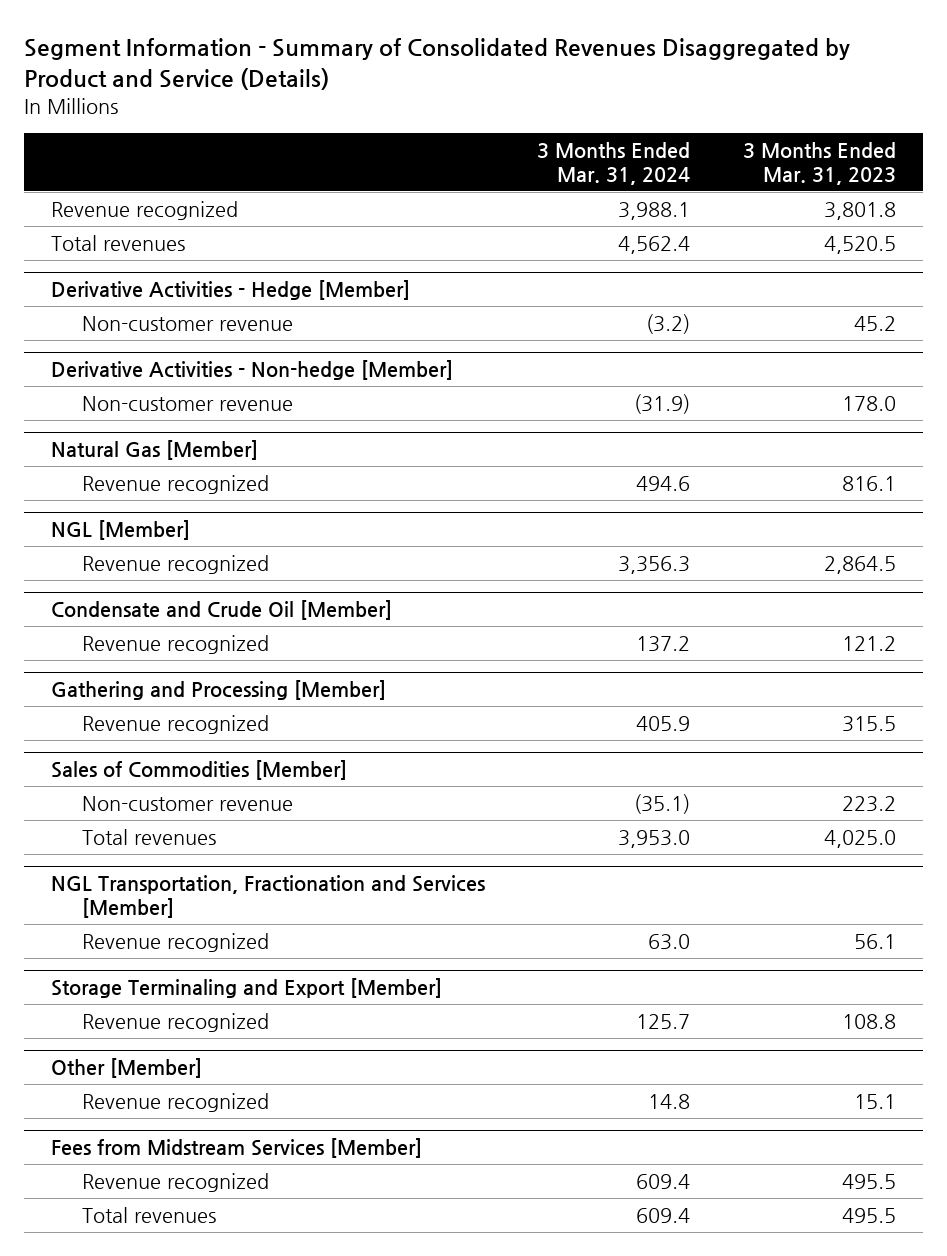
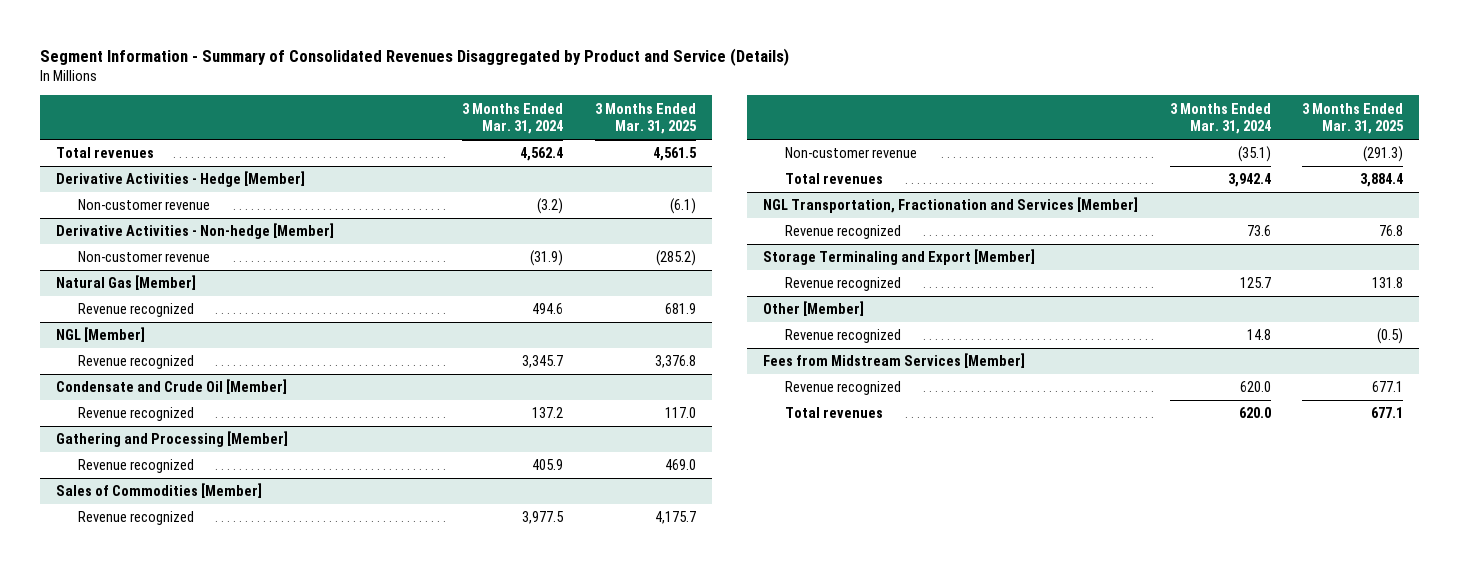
- | 3 Months Ended Mar. 31, 2024 | 3 Months Ended Mar. 31, 2023
+ | 3 Months Ended Mar. 31, 2024 | 3 Months Ended Mar. 31, 2025
- Revenue recognized | 3,988.1 | 3,801.8
@ NGL [Member]
- Revenue recognized | 3,356.3 | 2,864.5
+ Revenue recognized | 3,345.7 | 3,376.8
@ Sales of Commodities [Member]
+ Revenue recognized | 3,977.5 | 4,175.7
- Total revenues | 3,953.0 | 4,025.0
+ Total revenues | 3,942.4 | 3,884.4
@ NGL Transportation, Fractionation and Services [Member]
- Revenue recognized | 63.0 | 56.1
+ Revenue recognized | 73.6 | 76.8
@ Fees from Midstream Services [Member]
- Revenue recognized | 609.4 | 495.5
- Total revenues | 609.4 | 495.5
+ Revenue recognized | 620.0 | 677.1
+ Total revenues | 620.0 | 677.1

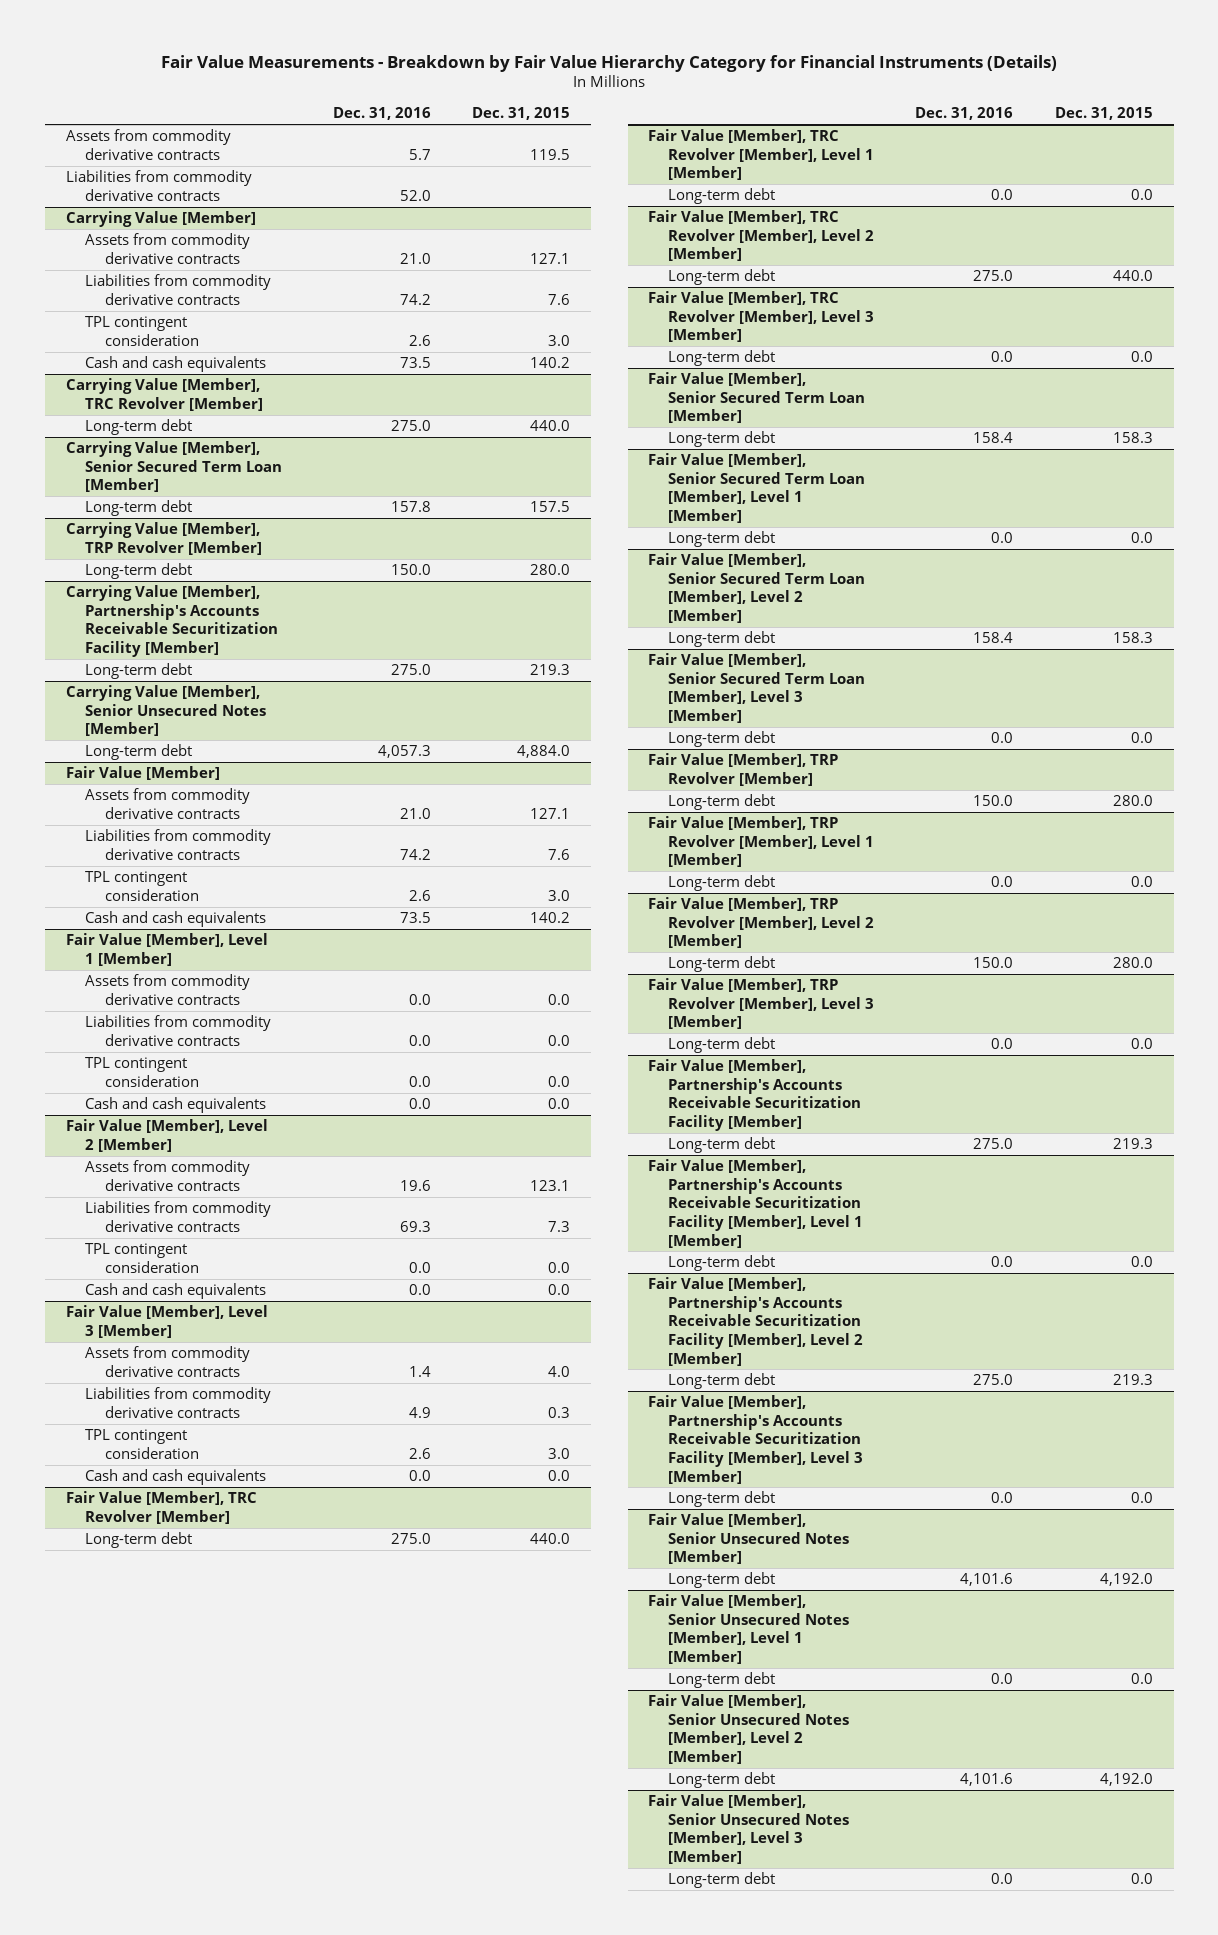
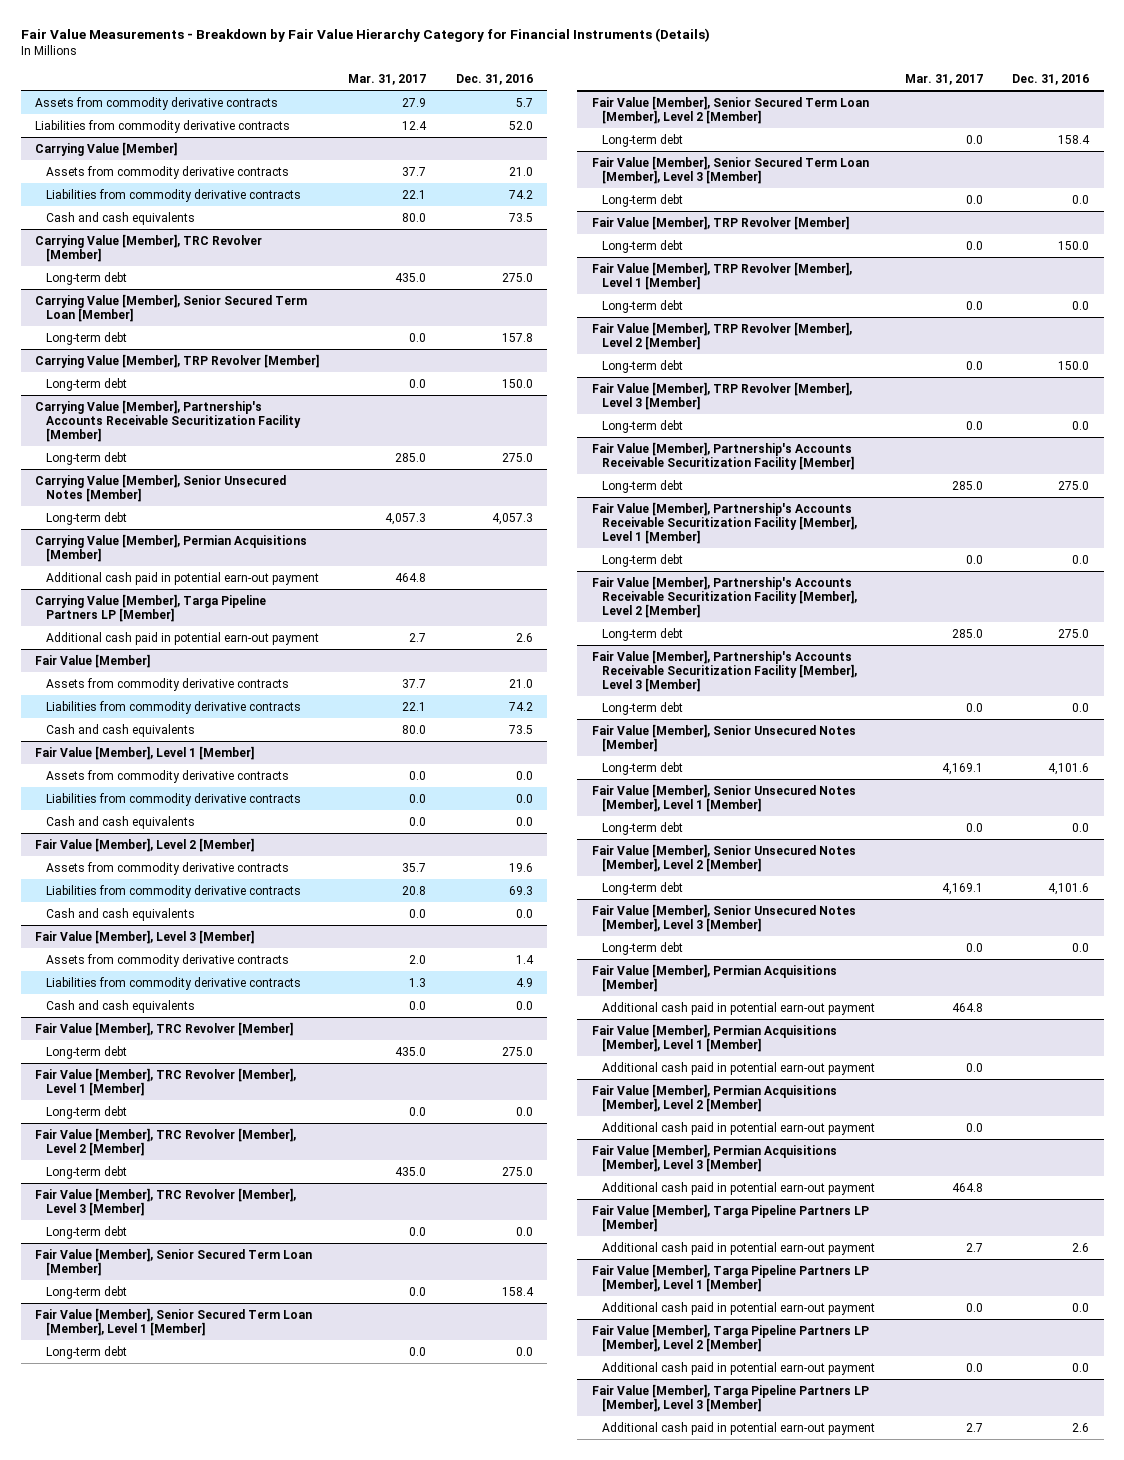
- | Dec. 31, 2016 | Dec. 31, 2015
+ | Mar. 31, 2017 | Dec. 31, 2016
@ Carrying Value [Member]
- TPL contingent consideration | 2.6 | 3.0
+ Carrying Value [Member], Permian Acquisitions [Member]
+ Additional cash paid in potential earn-out payment | 464.8 |
+ Carrying Value [Member], Targa Pipeline Partners LP [Member]
+ Additional cash paid in potential earn-out payment | 2.7 | 2.6
@ Fair Value [Member]
- TPL contingent consideration | 2.6 | 3.0
@ Fair Value [Member], Level 1 [Member]
- TPL contingent consideration | 0.0 | 0.0
@ Fair Value [Member], Level 2 [Member]
- TPL contingent consideration | 0.0 | 0.0
@ Fair Value [Member], Level 3 [Member]
- TPL contingent consideration | 2.6 | 3.0
+ Fair Value [Member], Permian Acquisitions [Member]
+ Additional cash paid in potential earn-out payment | 464.8 |
+ Fair Value [Member], Permian Acquisitions [Member], Level 1 [Member]
+ Additional cash paid in potential earn-out payment | 0.0 |
+ Fair Value [Member], Permian Acquisitions [Member], Level 2 [Member]
+ Additional cash paid in potential earn-out payment | 0.0 |
+ Fair Value [Member], Permian Acquisitions [Member], Level 3 [Member]
+ Additional cash paid in potential earn-out payment | 464.8 |
+ Fair Value [Member], Targa Pipeline Partners LP [Member]
+ Additional cash paid in potential earn-out payment | 2.7 | 2.6
+ Fair Value [Member], Targa Pipeline Partners LP [Member], Level 1 [Member]
+ Additional cash paid in potential earn-out payment | 0.0 | 0.0
+ Fair Value [Member], Targa Pipeline Partners LP [Member], Level 2 [Member]
+ Additional cash paid in potential earn-out payment | 0.0 | 0.0
+ Fair Value [Member], Targa Pipeline Partners LP [Member], Level 3 [Member]
+ Additional cash paid in potential earn-out payment | 2.7 | 2.6

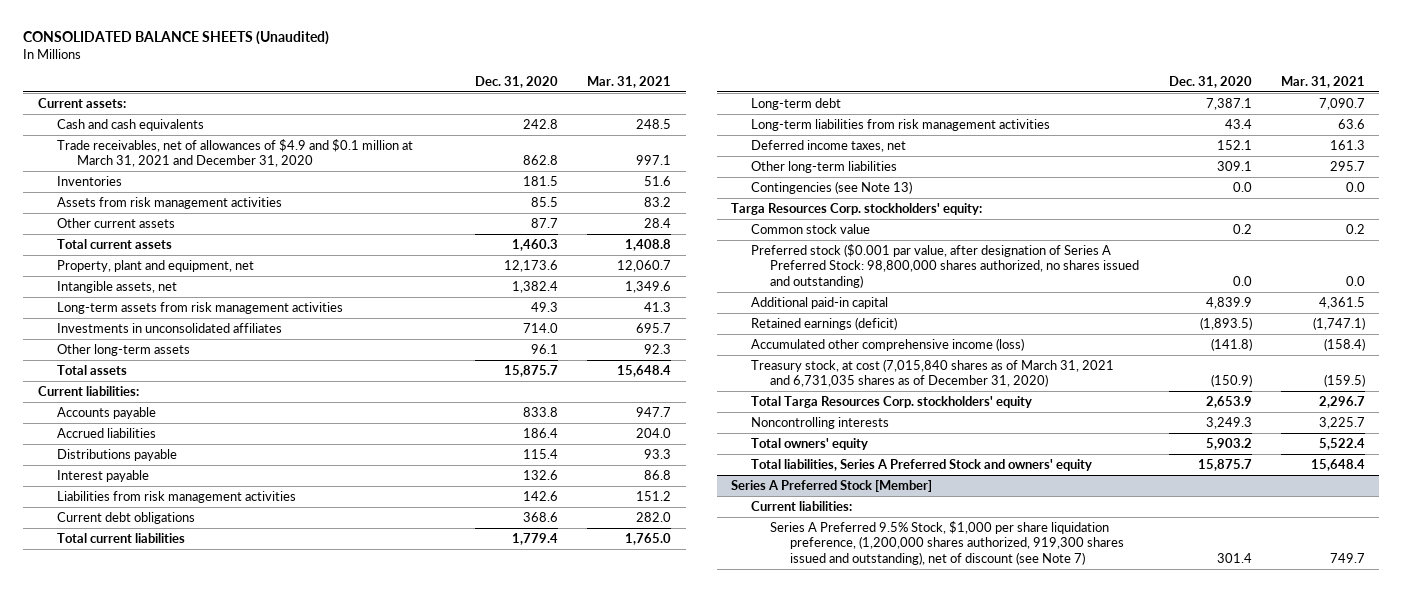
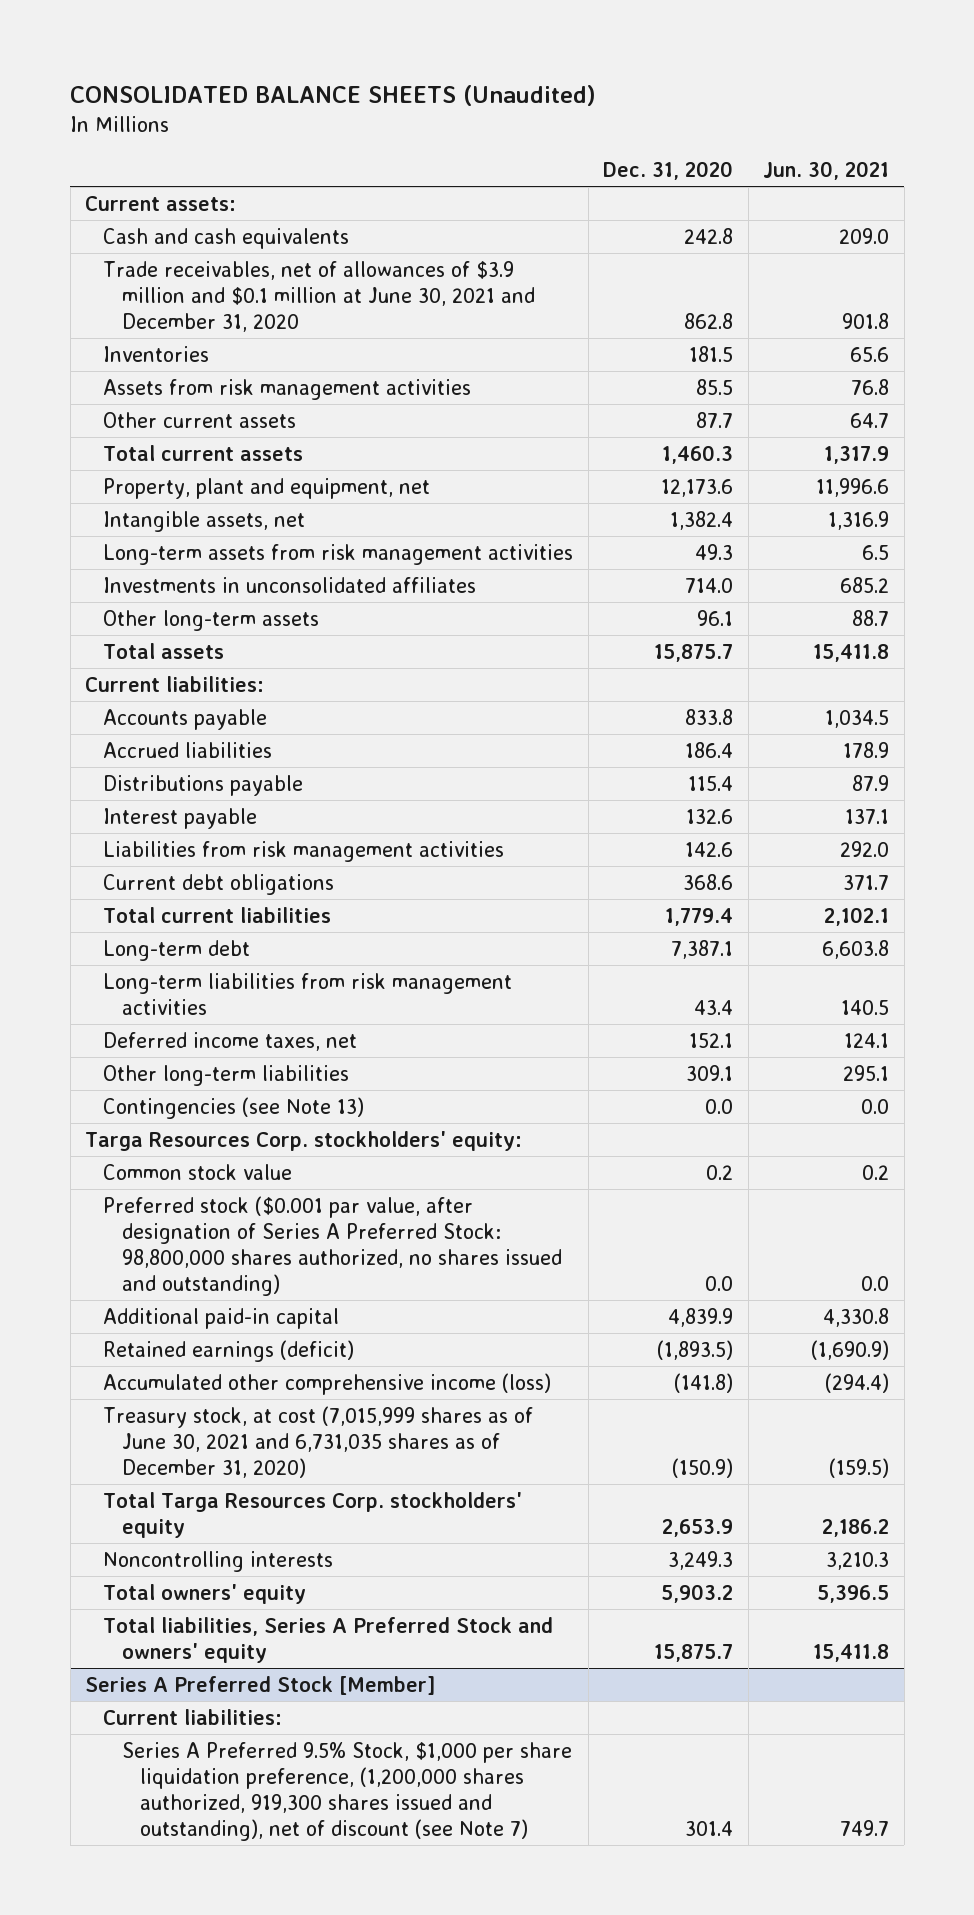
- | Dec. 31, 2020 | Mar. 31, 2021
+ | Dec. 31, 2020 | Jun. 30, 2021
- Trade receivables, net of allowances of $4.9 and $0.1 million at March 31, 2021 and December 31, 2020 | 862.8 | 997.1
+ Trade receivables, net of allowances of $3.9 million and $0.1 million at June 30, 2021 and December 31, 2020 | 862.8 | 901.8
- Treasury stock, at cost (7,015,840 shares as of March 31, 2021 and 6,731,035 shares as of December 31, 2020) | (150.9) | (159.5)
+ Treasury stock, at cost (7,015,999 shares as of June 30, 2021 and 6,731,035 shares as of December 31, 2020) | (150.9) | (159.5)

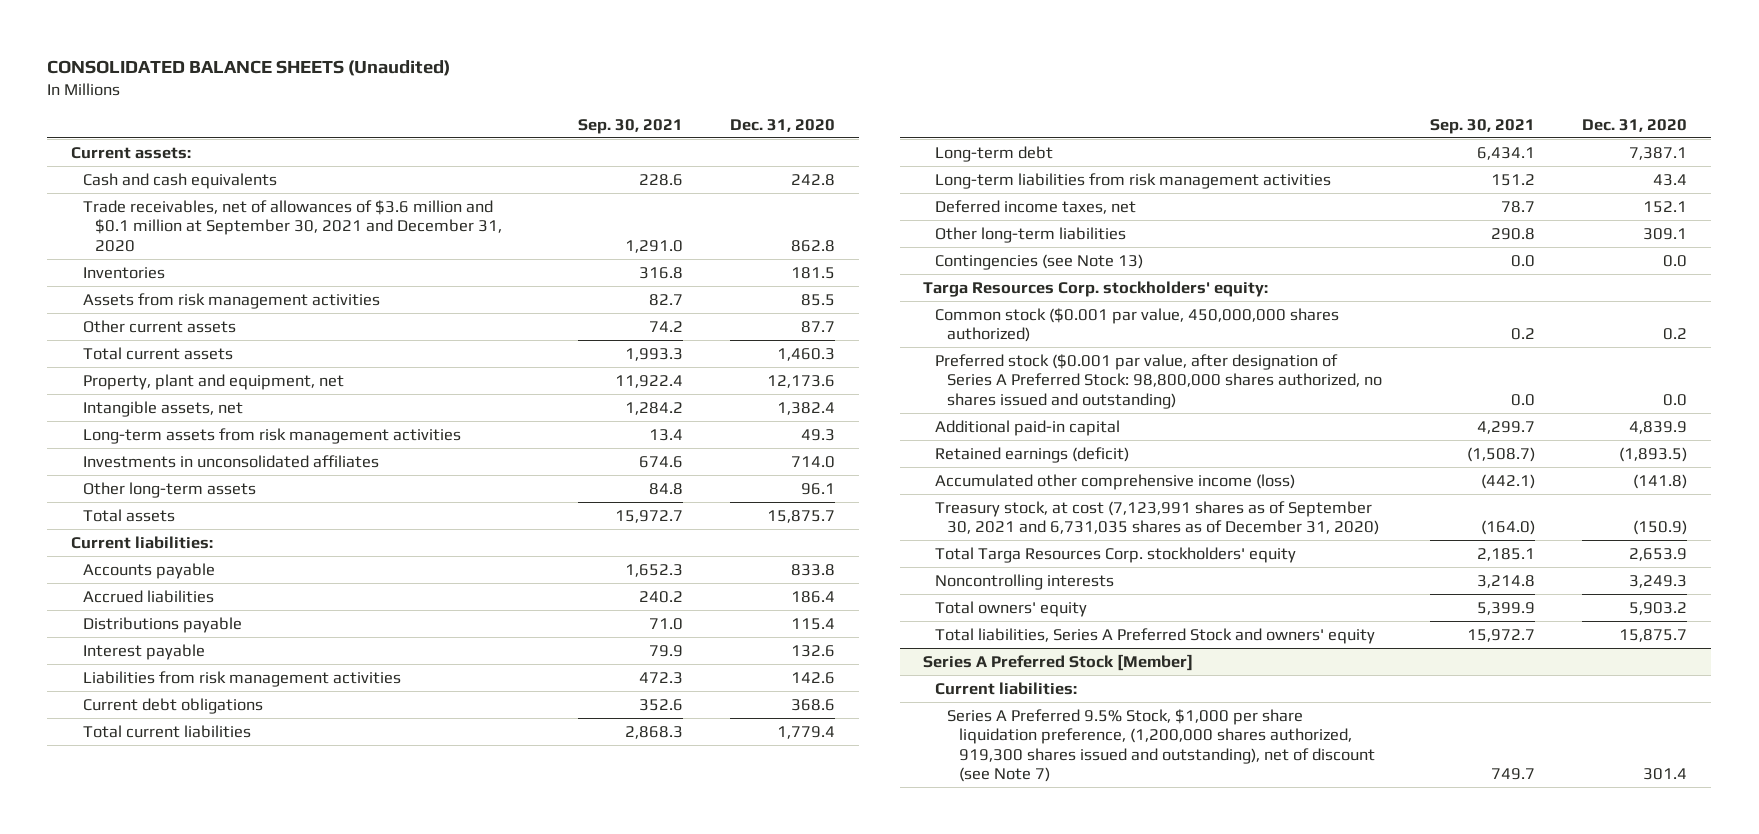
- | Dec. 31, 2020 | Jun. 30, 2021
+ | Sep. 30, 2021 | Dec. 31, 2020
- Trade receivables, net of allowances of $3.9 million and $0.1 million at June 30, 2021 and December 31, 2020 | 862.8 | 901.8
+ Trade receivables, net of allowances of $3.6 million and $0.1 million at September 30, 2021 and December 31, 2020 | 1,291.0 | 862.8
- Common stock value | 0.2 | 0.2
+ Common stock ($0.001 par value, 450,000,000 shares authorized) | 0.2 | 0.2
- Treasury stock, at cost (7,015,999 shares as of June 30, 2021 and 6,731,035 shares as of December 31, 2020) | (150.9) | (159.5)
+ Treasury stock, at cost (7,123,991 shares as of September 30, 2021 and 6,731,035 shares as of December 31, 2020) | (164.0) | (150.9)

